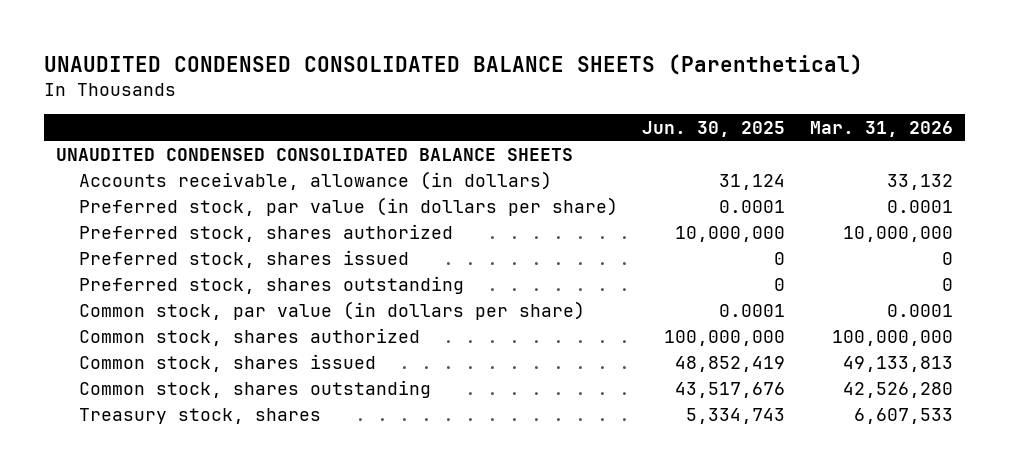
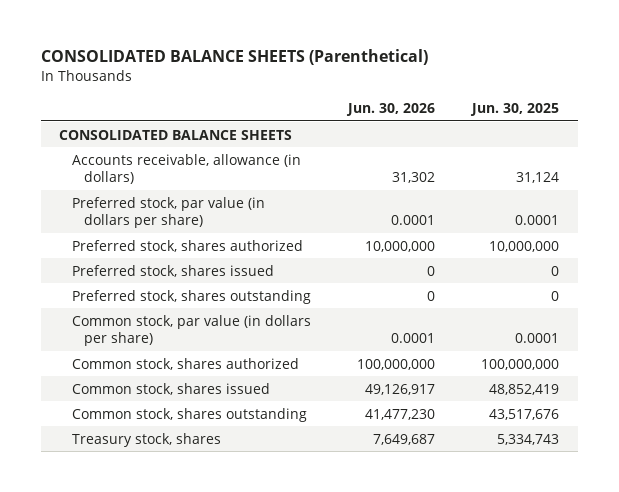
- UNAUDITED CONDENSED CONSOLIDATED BALANCE SHEETS (Parenthetical)
+ CONSOLIDATED BALANCE SHEETS (Parenthetical)
- | Jun. 30, 2025 | Mar. 31, 2026
+ | Jun. 30, 2026 | Jun. 30, 2025
- UNAUDITED CONDENSED CONSOLIDATED BALANCE SHEETS
+ CONSOLIDATED BALANCE SHEETS

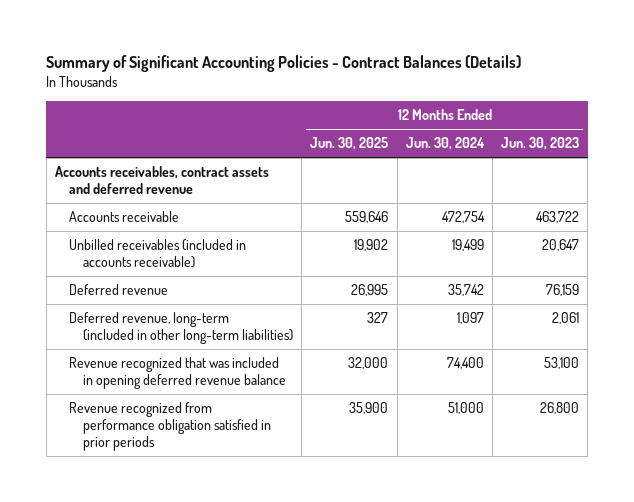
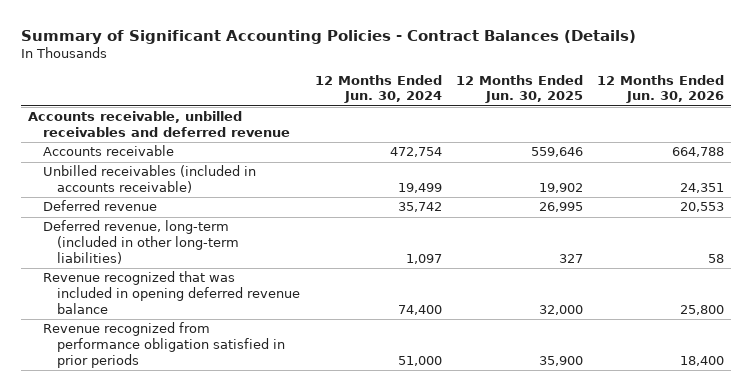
- | 12 Months Ended Jun. 30, 2025 | 12 Months Ended Jun. 30, 2024 | 12 Months Ended Jun. 30, 2023
+ | 12 Months Ended Jun. 30, 2024 | 12 Months Ended Jun. 30, 2025 | 12 Months Ended Jun. 30, 2026
- Accounts receivables, contract assets and deferred revenue
+ Accounts receivable, unbilled receivables and deferred revenue

